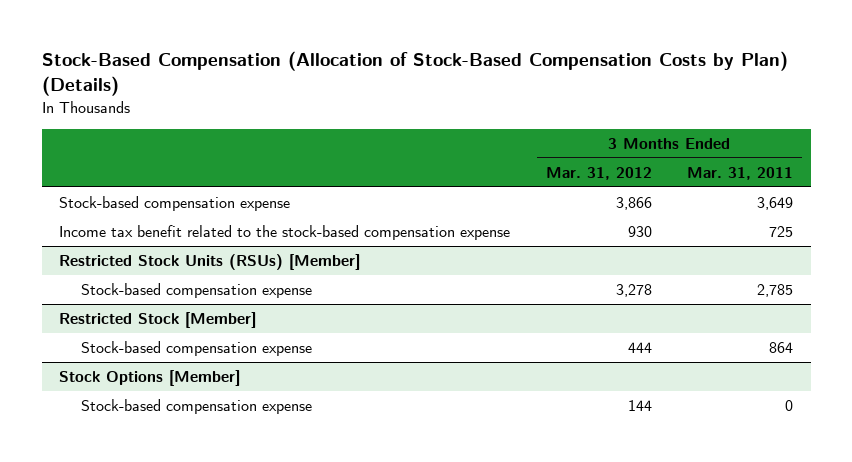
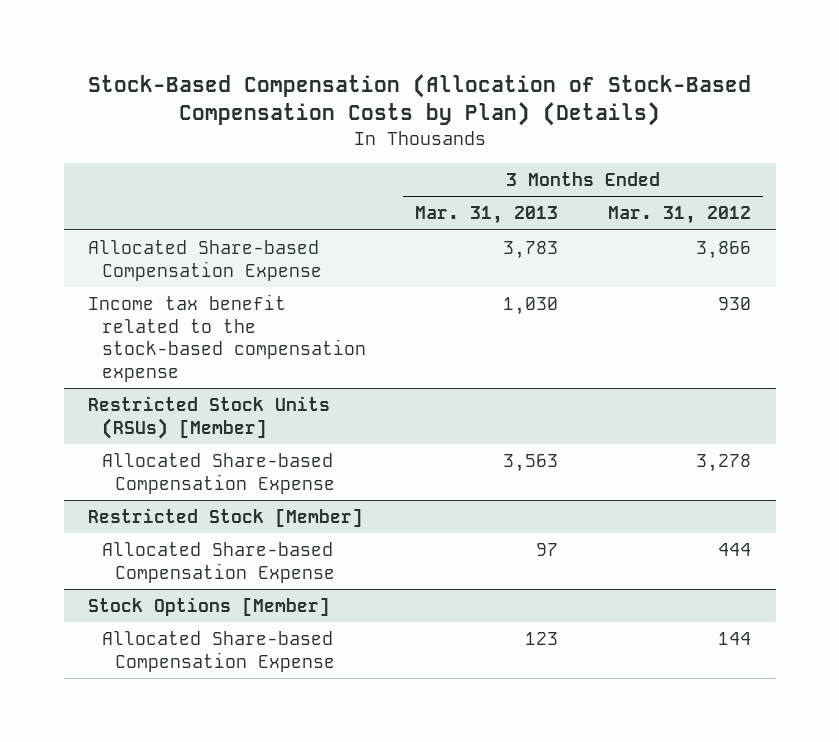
- | 3 Months Ended Mar. 31, 2012 | 3 Months Ended Mar. 31, 2011
+ | 3 Months Ended Mar. 31, 2013 | 3 Months Ended Mar. 31, 2012
- Stock-based compensation expense | 3,866 | 3,649
+ Allocated Share-based Compensation Expense | 3,783 | 3,866
@ Restricted Stock Units (RSUs) [Member]
- Stock-based compensation expense | 3,278 | 2,785
+ Allocated Share-based Compensation Expense | 3,563 | 3,278
@ Restricted Stock [Member]
- Stock-based compensation expense | 444 | 864
+ Allocated Share-based Compensation Expense | 97 | 444
@ Stock Options [Member]
- Stock-based compensation expense | 144 | 0
+ Allocated Share-based Compensation Expense | 123 | 144

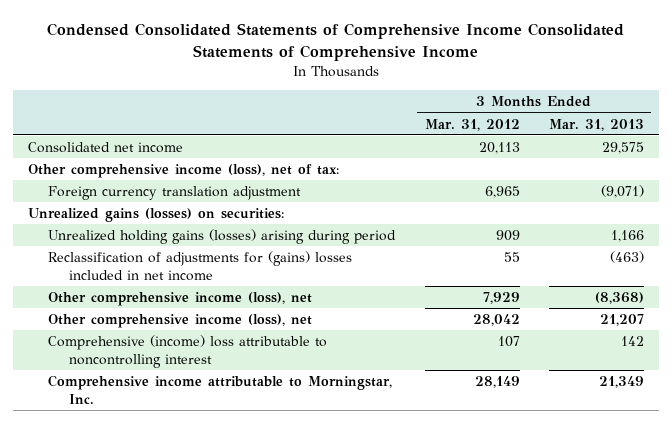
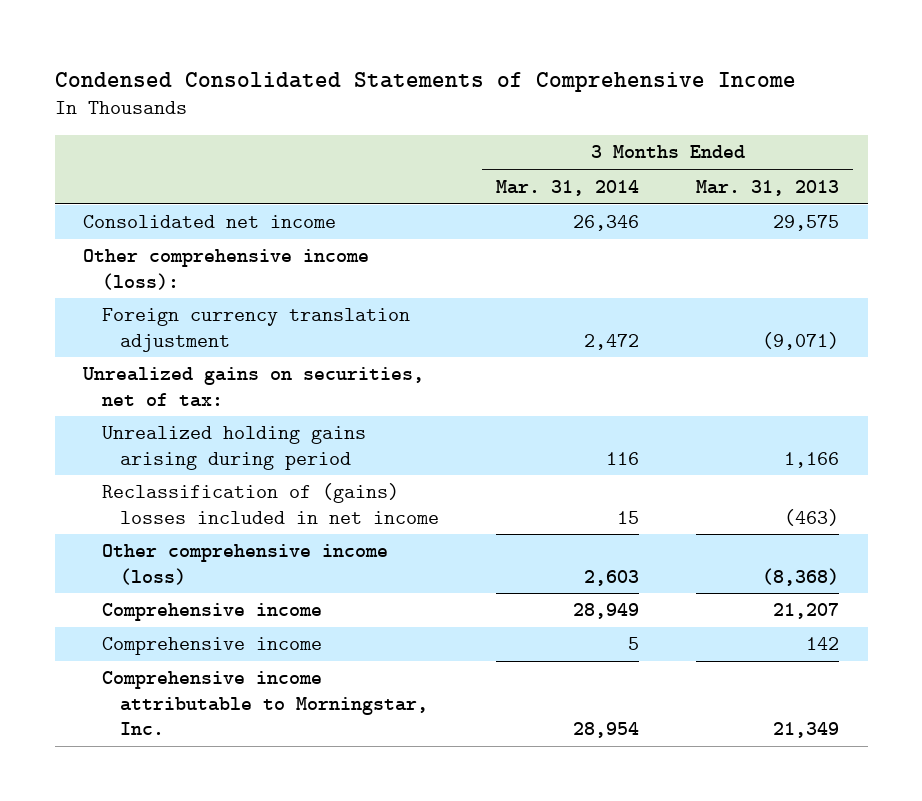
- Condensed Consolidated Statements of Comprehensive Income Consolidated Statements of Comprehensive Income
+ Condensed Consolidated Statements of Comprehensive Income
- | 3 Months Ended Mar. 31, 2012 | 3 Months Ended Mar. 31, 2013
+ | 3 Months Ended Mar. 31, 2014 | 3 Months Ended Mar. 31, 2013
- Other comprehensive income (loss), net of tax:
+ Other comprehensive income (loss):
- Unrealized gains (losses) on securities:
- Unrealized holding gains (losses) arising during period | 909 | 1,166
- Reclassification of adjustments for (gains) losses included in net income | 55 | (463)
- Other comprehensive income (loss), net | 7,929 | (8,368)
- Other comprehensive income (loss), net | 28,042 | 21,207
- Comprehensive (income) loss attributable to noncontrolling interest | 107 | 142
+ Unrealized gains on securities, net of tax:
+ Unrealized holding gains arising during period | 116 | 1,166
+ Reclassification of (gains) losses included in net income | 15 | (463)
+ Other comprehensive income (loss) | 2,603 | (8,368)
+ Comprehensive income | 28,949 | 21,207
+ Comprehensive income | 5 | 142

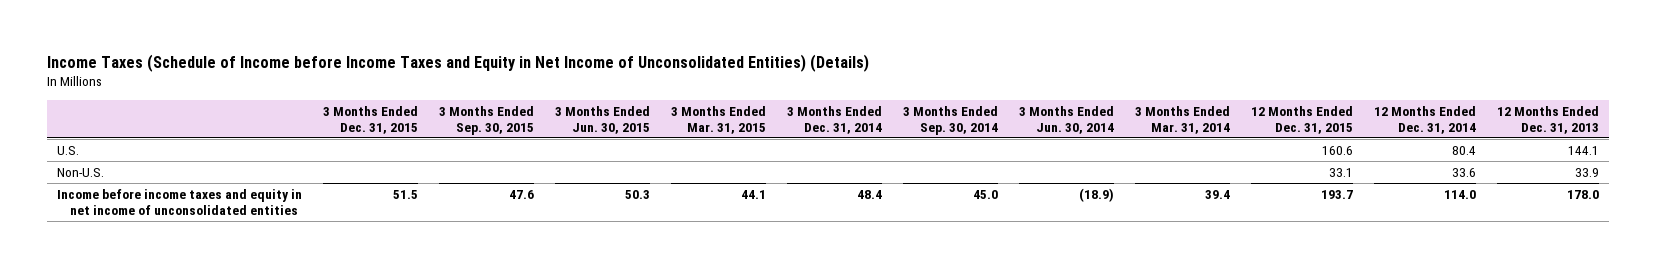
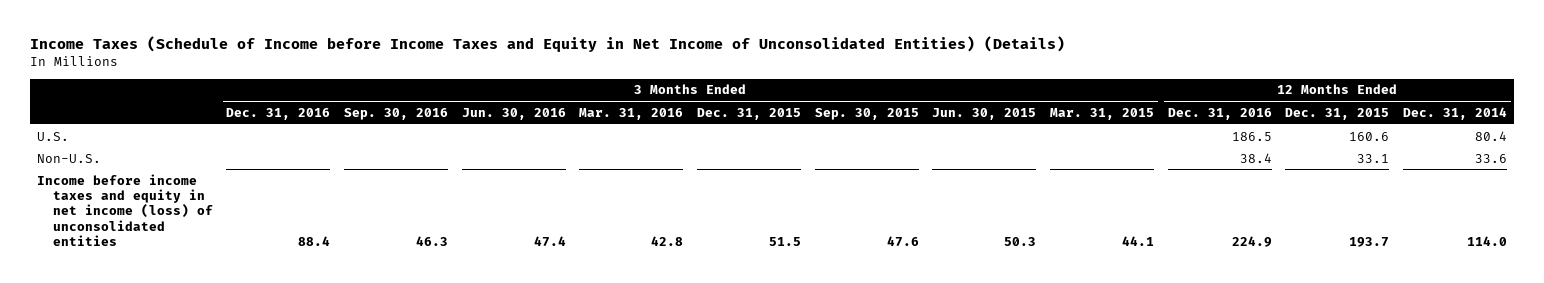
- | 3 Months Ended Dec. 31, 2015 | 3 Months Ended Sep. 30, 2015 | 3 Months Ended Jun. 30, 2015 | 3 Months Ended Mar. 31, 2015 | 3 Months Ended Dec. 31, 2014 | 3 Months Ended Sep. 30, 2014 | 3 Months Ended Jun. 30, 2014 | 3 Months Ended Mar. 31, 2014 | 12 Months Ended Dec. 31, 2015 | 12 Months Ended Dec. 31, 2014 | 12 Months Ended Dec. 31, 2013
+ | 3 Months Ended Dec. 31, 2016 | 3 Months Ended Sep. 30, 2016 | 3 Months Ended Jun. 30, 2016 | 3 Months Ended Mar. 31, 2016 | 3 Months Ended Dec. 31, 2015 | 3 Months Ended Sep. 30, 2015 | 3 Months Ended Jun. 30, 2015 | 3 Months Ended Mar. 31, 2015 | 12 Months Ended Dec. 31, 2016 | 12 Months Ended Dec. 31, 2015 | 12 Months Ended Dec. 31, 2014
- Income before income taxes and equity in net income of unconsolidated entities | 51.5 | 47.6 | 50.3 | 44.1 | 48.4 | 45.0 | (18.9) | 39.4 | 193.7 | 114.0 | 178.0
+ Income before income taxes and equity in net income (loss) of unconsolidated entities | 88.4 | 46.3 | 47.4 | 42.8 | 51.5 | 47.6 | 50.3 | 44.1 | 224.9 | 193.7 | 114.0

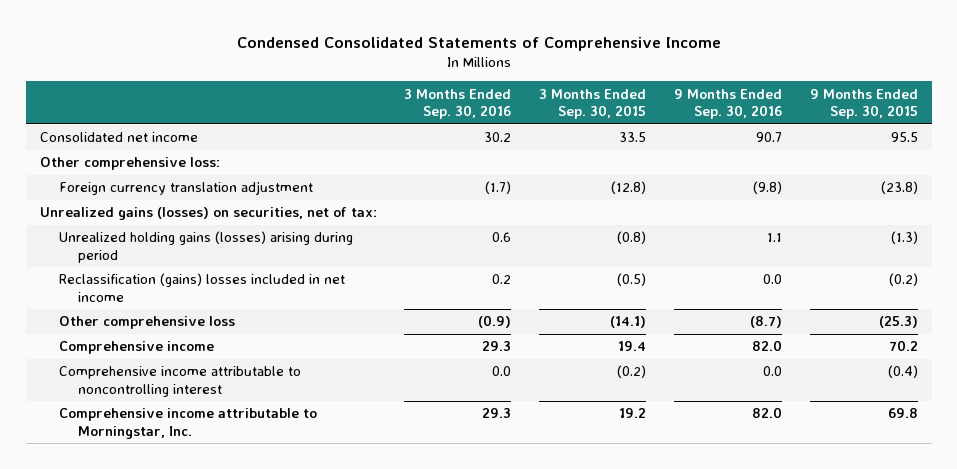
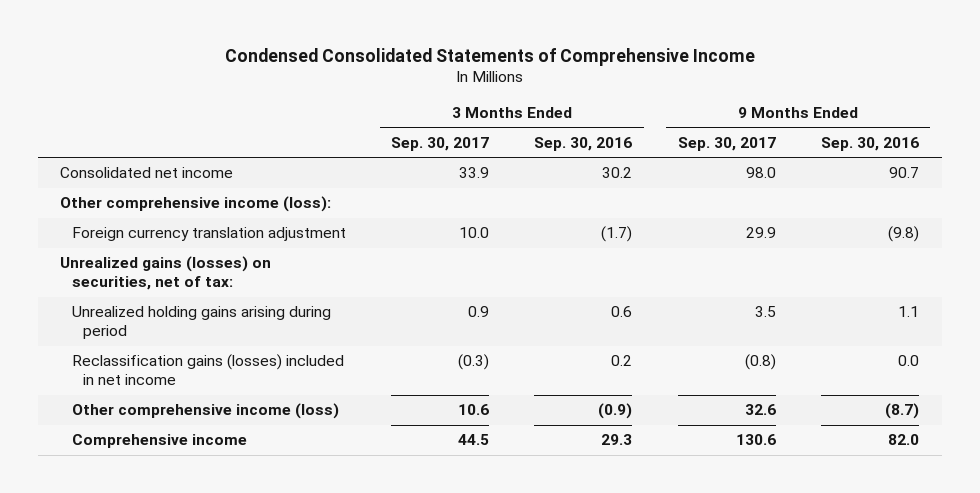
- | 3 Months Ended Sep. 30, 2016 | 3 Months Ended Sep. 30, 2015 | 9 Months Ended Sep. 30, 2016 | 9 Months Ended Sep. 30, 2015
+ | 3 Months Ended Sep. 30, 2017 | 3 Months Ended Sep. 30, 2016 | 9 Months Ended Sep. 30, 2017 | 9 Months Ended Sep. 30, 2016
- Other comprehensive loss:
+ Other comprehensive income (loss):
- Unrealized holding gains (losses) arising during period | 0.6 | (0.8) | 1.1 | (1.3)
- Reclassification (gains) losses included in net income | 0.2 | (0.5) | 0.0 | (0.2)
- Other comprehensive loss | (0.9) | (14.1) | (8.7) | (25.3)
+ Unrealized holding gains arising during period | 0.9 | 0.6 | 3.5 | 1.1
+ Reclassification gains (losses) included in net income | (0.3) | 0.2 | (0.8) | 0.0
+ Other comprehensive income (loss) | 10.6 | (0.9) | 32.6 | (8.7)
- Comprehensive income attributable to noncontrolling interest | 0.0 | (0.2) | 0.0 | (0.4)
- Comprehensive income attributable to Morningstar, Inc. | 29.3 | 19.2 | 82.0 | 69.8

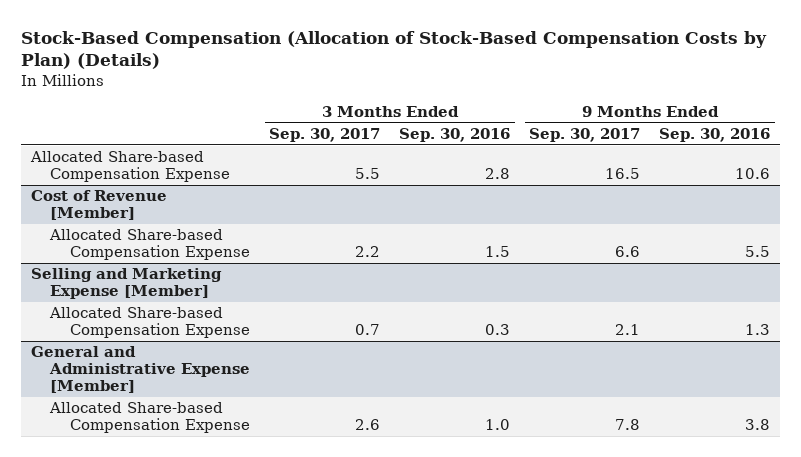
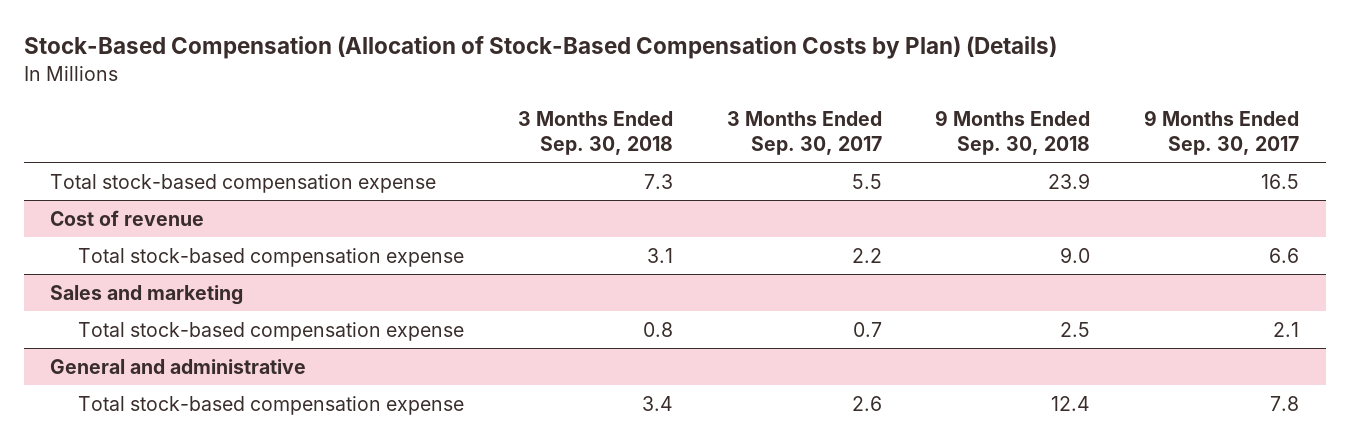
- | 3 Months Ended Sep. 30, 2017 | 3 Months Ended Sep. 30, 2016 | 9 Months Ended Sep. 30, 2017 | 9 Months Ended Sep. 30, 2016
+ | 3 Months Ended Sep. 30, 2018 | 3 Months Ended Sep. 30, 2017 | 9 Months Ended Sep. 30, 2018 | 9 Months Ended Sep. 30, 2017
- Allocated Share-based Compensation Expense | 5.5 | 2.8 | 16.5 | 10.6
- Cost of Revenue [Member]
- Allocated Share-based Compensation Expense | 2.2 | 1.5 | 6.6 | 5.5
- Selling and Marketing Expense [Member]
- Allocated Share-based Compensation Expense | 0.7 | 0.3 | 2.1 | 1.3
- General and Administrative Expense [Member]
- Allocated Share-based Compensation Expense | 2.6 | 1.0 | 7.8 | 3.8
+ Total stock-based compensation expense | 7.3 | 5.5 | 23.9 | 16.5
+ Cost of revenue
+ Total stock-based compensation expense | 3.1 | 2.2 | 9.0 | 6.6
+ Sales and marketing
+ Total stock-based compensation expense | 0.8 | 0.7 | 2.5 | 2.1
+ General and administrative
+ Total stock-based compensation expense | 3.4 | 2.6 | 12.4 | 7.8

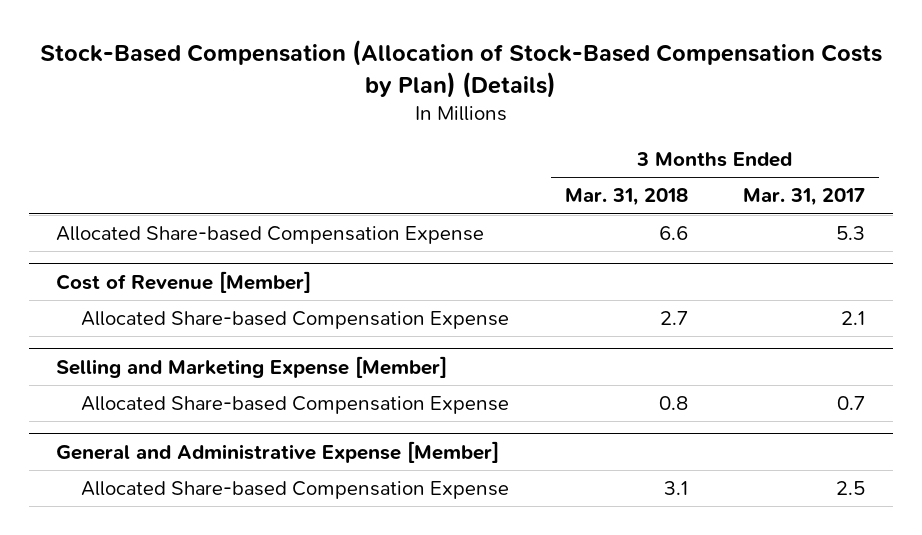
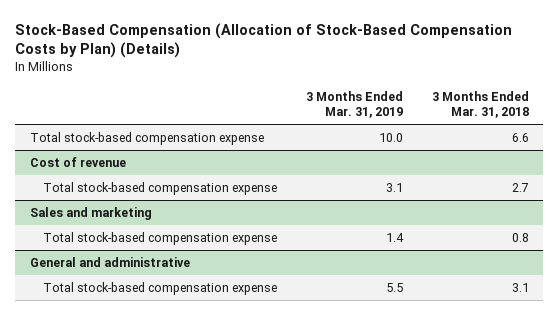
- | 3 Months Ended Mar. 31, 2018 | 3 Months Ended Mar. 31, 2017
+ | 3 Months Ended Mar. 31, 2019 | 3 Months Ended Mar. 31, 2018
- Allocated Share-based Compensation Expense | 6.6 | 5.3
- Cost of Revenue [Member]
- Allocated Share-based Compensation Expense | 2.7 | 2.1
- Selling and Marketing Expense [Member]
- Allocated Share-based Compensation Expense | 0.8 | 0.7
- General and Administrative Expense [Member]
- Allocated Share-based Compensation Expense | 3.1 | 2.5
+ Total stock-based compensation expense | 10.0 | 6.6
+ Cost of revenue
+ Total stock-based compensation expense | 3.1 | 2.7
+ Sales and marketing
+ Total stock-based compensation expense | 1.4 | 0.8
+ General and administrative
+ Total stock-based compensation expense | 5.5 | 3.1

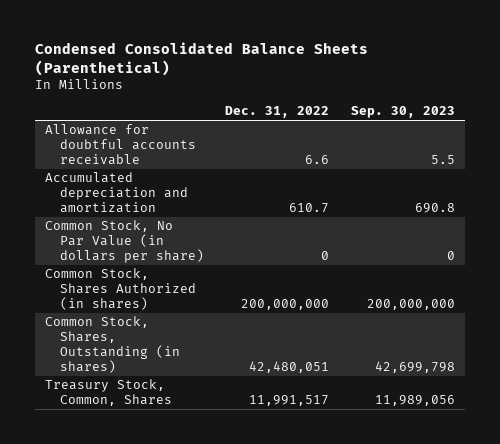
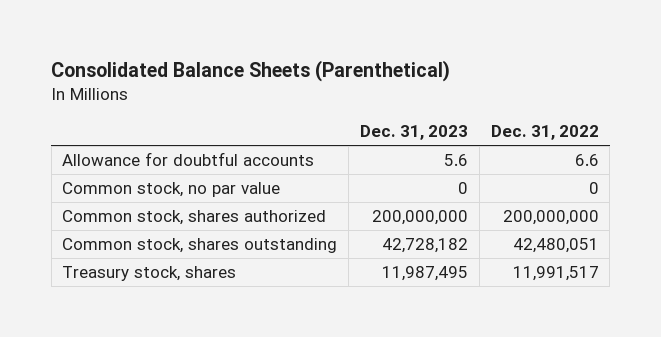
- Condensed Consolidated Balance Sheets (Parenthetical)
+ Consolidated Balance Sheets (Parenthetical)
- | Dec. 31, 2022 | Sep. 30, 2023
+ | Dec. 31, 2023 | Dec. 31, 2022
- Allowance for doubtful accounts receivable | 6.6 | 5.5
- Accumulated depreciation and amortization | 610.7 | 690.8
- Common Stock, No Par Value (in dollars per share) | 0 | 0
- Common Stock, Shares Authorized (in shares) | 200,000,000 | 200,000,000
- Common Stock, Shares, Outstanding (in shares) | 42,480,051 | 42,699,798
- Treasury Stock, Common, Shares | 11,991,517 | 11,989,056
+ Allowance for doubtful accounts | 5.6 | 6.6
+ Common stock, no par value | 0 | 0
+ Common stock, shares authorized | 200,000,000 | 200,000,000
+ Common stock, shares outstanding | 42,728,182 | 42,480,051
+ Treasury stock, shares | 11,987,495 | 11,991,517

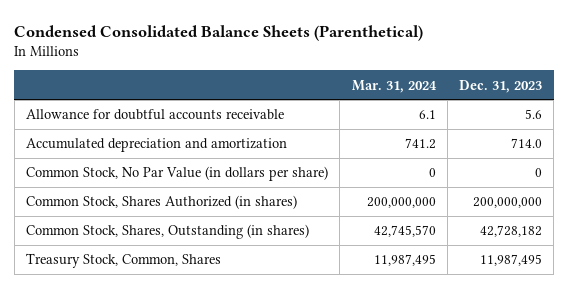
- Consolidated Balance Sheets (Parenthetical)
+ Condensed Consolidated Balance Sheets (Parenthetical)
- | Dec. 31, 2023 | Dec. 31, 2022
+ | Mar. 31, 2024 | Dec. 31, 2023
- Allowance for doubtful accounts | 5.6 | 6.6
- Common stock, no par value | 0 | 0
- Common stock, shares authorized | 200,000,000 | 200,000,000
- Common stock, shares outstanding | 42,728,182 | 42,480,051
- Treasury stock, shares | 11,987,495 | 11,991,517
+ Allowance for doubtful accounts receivable | 6.1 | 5.6
+ Accumulated depreciation and amortization | 741.2 | 714.0
+ Common Stock, No Par Value (in dollars per share) | 0 | 0
+ Common Stock, Shares Authorized (in shares) | 200,000,000 | 200,000,000
+ Common Stock, Shares, Outstanding (in shares) | 42,745,570 | 42,728,182
+ Treasury Stock, Common, Shares | 11,987,495 | 11,987,495

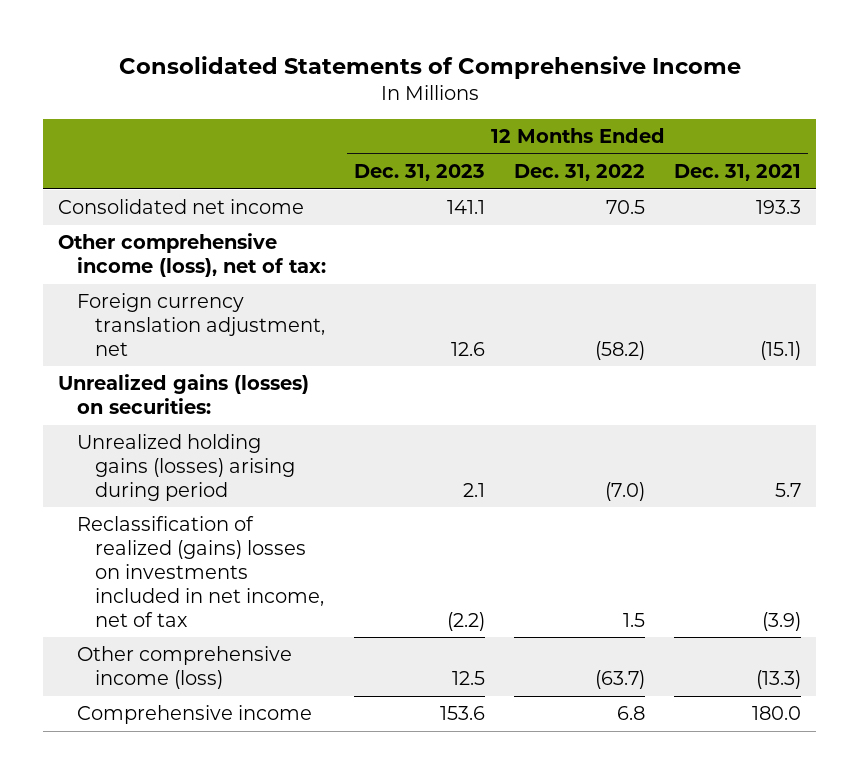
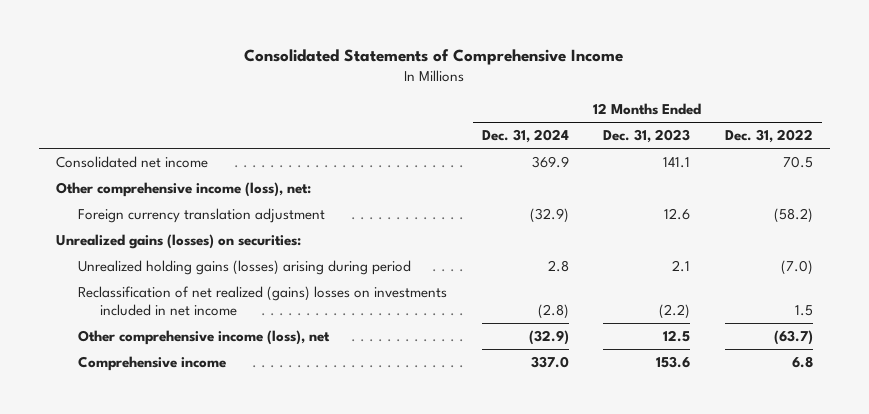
- | 12 Months Ended Dec. 31, 2023 | 12 Months Ended Dec. 31, 2022 | 12 Months Ended Dec. 31, 2021
+ | 12 Months Ended Dec. 31, 2024 | 12 Months Ended Dec. 31, 2023 | 12 Months Ended Dec. 31, 2022
- Other comprehensive income (loss), net of tax:
- Foreign currency translation adjustment, net | 12.6 | (58.2) | (15.1)
+ Other comprehensive income (loss), net:
+ Foreign currency translation adjustment | (32.9) | 12.6 | (58.2)
- Reclassification of realized (gains) losses on investments included in net income, net of tax | (2.2) | 1.5 | (3.9)
- Other comprehensive income (loss) | 12.5 | (63.7) | (13.3)
+ Reclassification of net realized (gains) losses on investments included in net income | (2.8) | (2.2) | 1.5
+ Other comprehensive income (loss), net | (32.9) | 12.5 | (63.7)

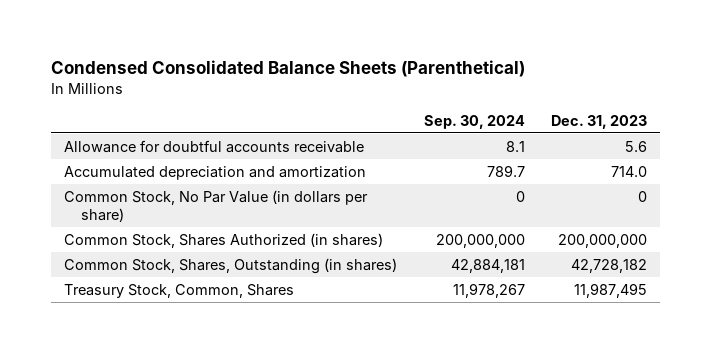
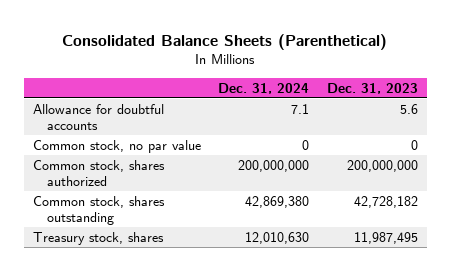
- Condensed Consolidated Balance Sheets (Parenthetical)
+ Consolidated Balance Sheets (Parenthetical)
- | Sep. 30, 2024 | Dec. 31, 2023
+ | Dec. 31, 2024 | Dec. 31, 2023
- Allowance for doubtful accounts receivable | 8.1 | 5.6
- Accumulated depreciation and amortization | 789.7 | 714.0
- Common Stock, No Par Value (in dollars per share) | 0 | 0
- Common Stock, Shares Authorized (in shares) | 200,000,000 | 200,000,000
- Common Stock, Shares, Outstanding (in shares) | 42,884,181 | 42,728,182
- Treasury Stock, Common, Shares | 11,978,267 | 11,987,495
+ Allowance for doubtful accounts | 7.1 | 5.6
+ Common stock, no par value | 0 | 0
+ Common stock, shares authorized | 200,000,000 | 200,000,000
+ Common stock, shares outstanding | 42,869,380 | 42,728,182
+ Treasury stock, shares | 12,010,630 | 11,987,495

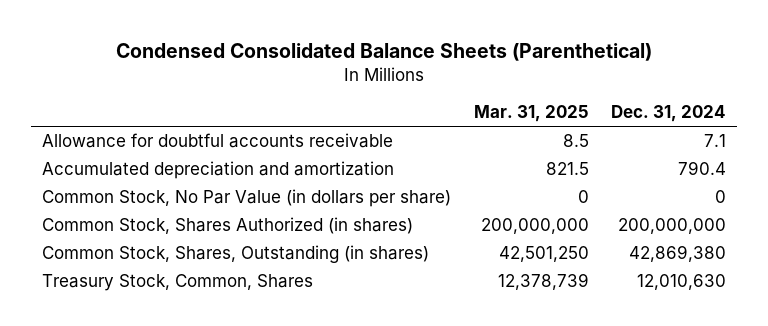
- Consolidated Balance Sheets (Parenthetical)
+ Condensed Consolidated Balance Sheets (Parenthetical)
- | Dec. 31, 2024 | Dec. 31, 2023
+ | Mar. 31, 2025 | Dec. 31, 2024
- Allowance for doubtful accounts | 7.1 | 5.6
- Common stock, no par value | 0 | 0
- Common stock, shares authorized | 200,000,000 | 200,000,000
- Common stock, shares outstanding | 42,869,380 | 42,728,182
- Treasury stock, shares | 12,010,630 | 11,987,495
+ Allowance for doubtful accounts receivable | 8.5 | 7.1
+ Accumulated depreciation and amortization | 821.5 | 790.4
+ Common Stock, No Par Value (in dollars per share) | 0 | 0
+ Common Stock, Shares Authorized (in shares) | 200,000,000 | 200,000,000
+ Common Stock, Shares, Outstanding (in shares) | 42,501,250 | 42,869,380
+ Treasury Stock, Common, Shares | 12,378,739 | 12,010,630

